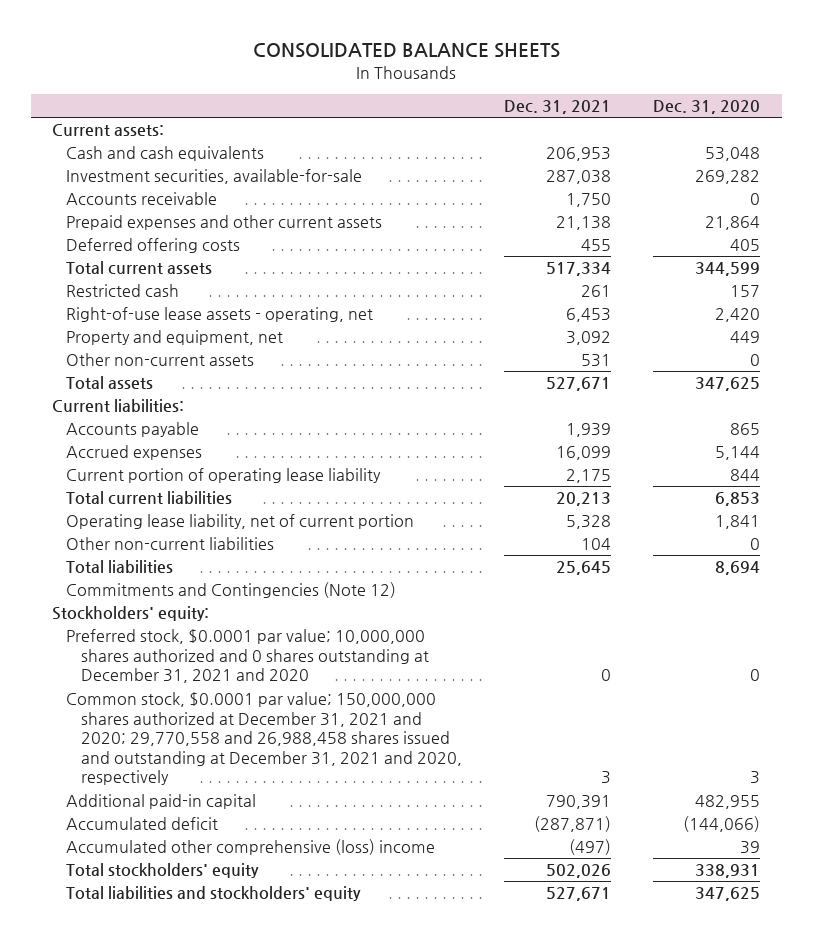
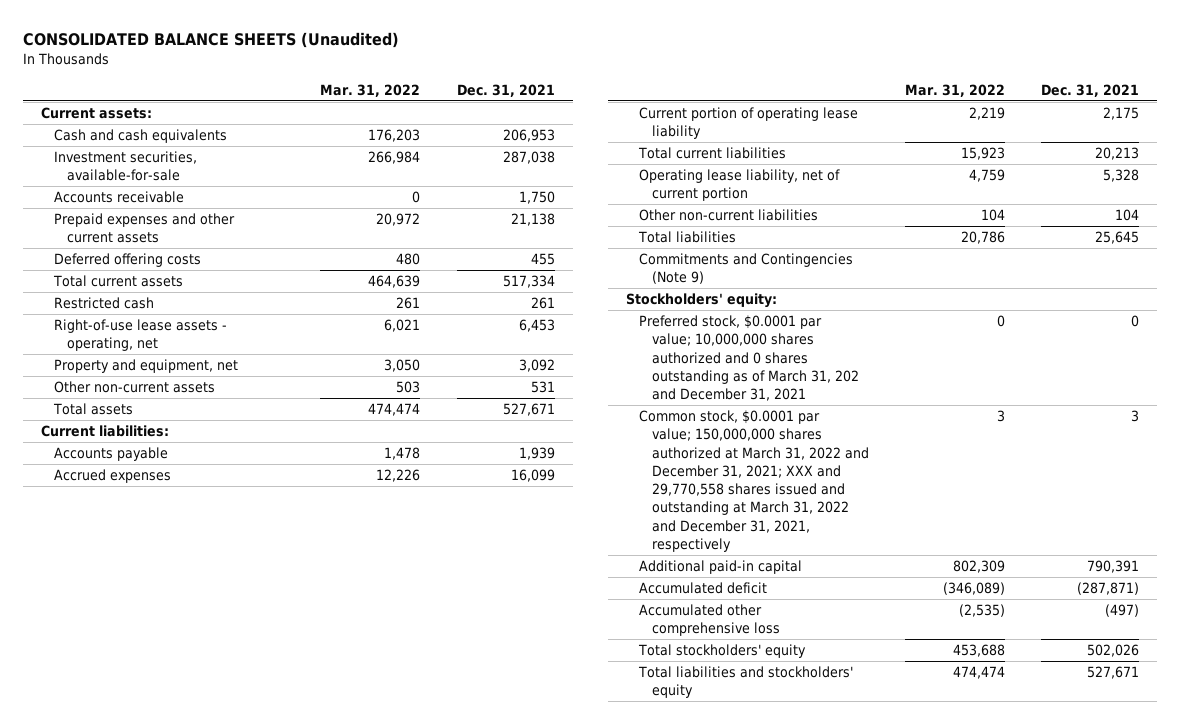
- CONSOLIDATED BALANCE SHEETS
+ CONSOLIDATED BALANCE SHEETS (Unaudited)
- | Dec. 31, 2021 | Dec. 31, 2020
+ | Mar. 31, 2022 | Dec. 31, 2021
- Commitments and Contingencies (Note 12)
+ Commitments and Contingencies (Note 9)
- Preferred stock, $0.0001 par value; 10,000,000 shares authorized and 0 shares outstanding at December 31, 2021 and 2020 | 0 | 0
- Common stock, $0.0001 par value; 150,000,000 shares authorized at December 31, 2021 and 2020; 29,770,558 and 26,988,458 shares issued and outstanding at December 31, 2021 and 2020, respectively | 3 | 3
+ Preferred stock, $0.0001 par value; 10,000,000 shares authorized and 0 shares outstanding as of March 31, 202 and December 31, 2021 | 0 | 0
+ Common stock, $0.0001 par value; 150,000,000 shares authorized at March 31, 2022 and December 31, 2021; XXX and 29,770,558 shares issued and outstanding at March 31, 2022 and December 31, 2021, respectively | 3 | 3
- Accumulated other comprehensive (loss) income | (497) | 39
+ Accumulated other comprehensive loss | (2,535) | (497)

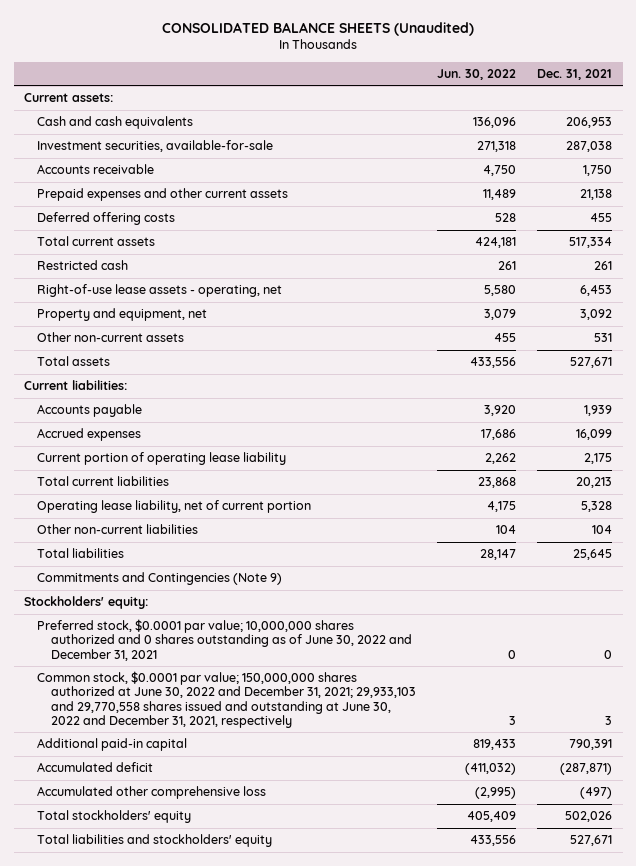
- | Mar. 31, 2022 | Dec. 31, 2021
+ | Jun. 30, 2022 | Dec. 31, 2021
- Preferred stock, $0.0001 par value; 10,000,000 shares authorized and 0 shares outstanding as of March 31, 202 and December 31, 2021 | 0 | 0
- Common stock, $0.0001 par value; 150,000,000 shares authorized at March 31, 2022 and December 31, 2021; XXX and 29,770,558 shares issued and outstanding at March 31, 2022 and December 31, 2021, respectively | 3 | 3
+ Preferred stock, $0.0001 par value; 10,000,000 shares authorized and 0 shares outstanding as of June 30, 2022 and December 31, 2021 | 0 | 0
+ Common stock, $0.0001 par value; 150,000,000 shares authorized at June 30, 2022 and December 31, 2021; 29,933,103 and 29,770,558 shares issued and outstanding at June 30, 2022 and December 31, 2021, respectively | 3 | 3

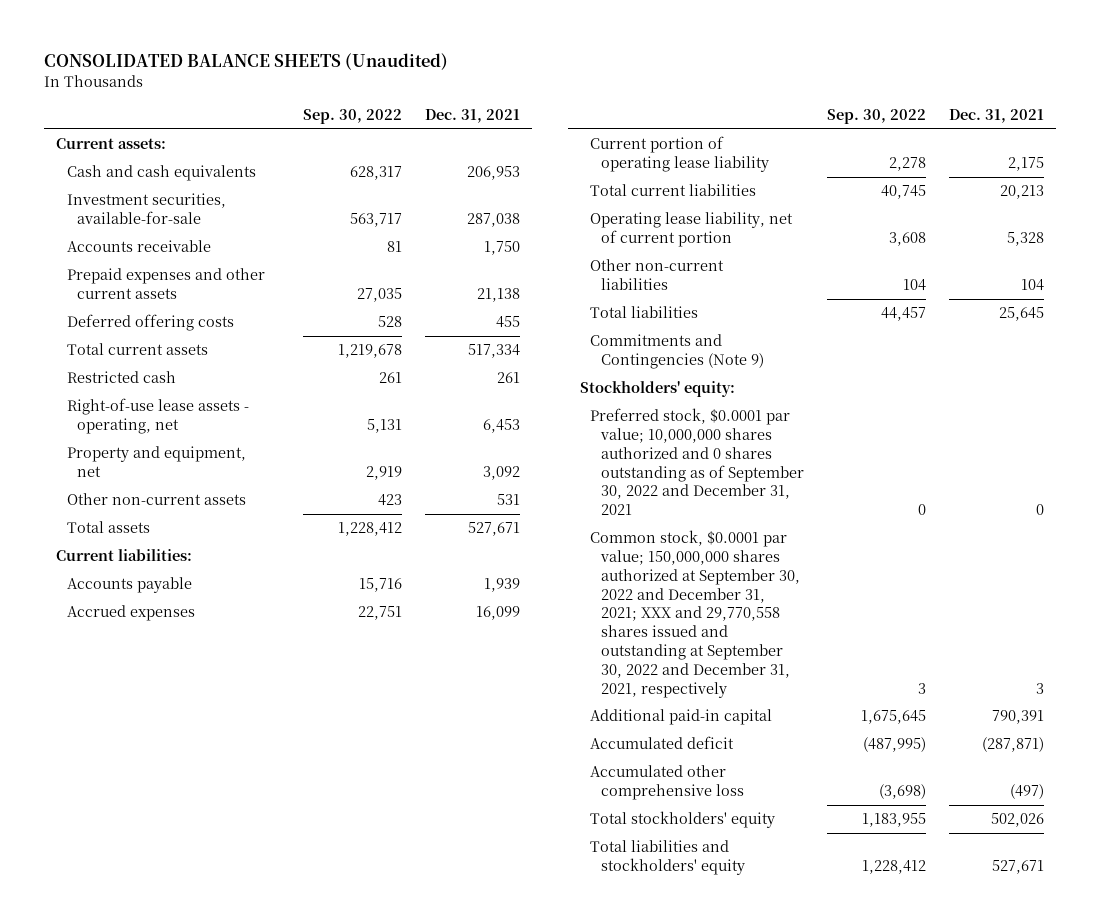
- | Jun. 30, 2022 | Dec. 31, 2021
+ | Sep. 30, 2022 | Dec. 31, 2021
- Preferred stock, $0.0001 par value; 10,000,000 shares authorized and 0 shares outstanding as of June 30, 2022 and December 31, 2021 | 0 | 0
- Common stock, $0.0001 par value; 150,000,000 shares authorized at June 30, 2022 and December 31, 2021; 29,933,103 and 29,770,558 shares issued and outstanding at June 30, 2022 and December 31, 2021, respectively | 3 | 3
+ Preferred stock, $0.0001 par value; 10,000,000 shares authorized and 0 shares outstanding as of September 30, 2022 and December 31, 2021 | 0 | 0
+ Common stock, $0.0001 par value; 150,000,000 shares authorized at September 30, 2022 and December 31, 2021; XXX and 29,770,558 shares issued and outstanding at September 30, 2022 and December 31, 2021, respectively | 3 | 3

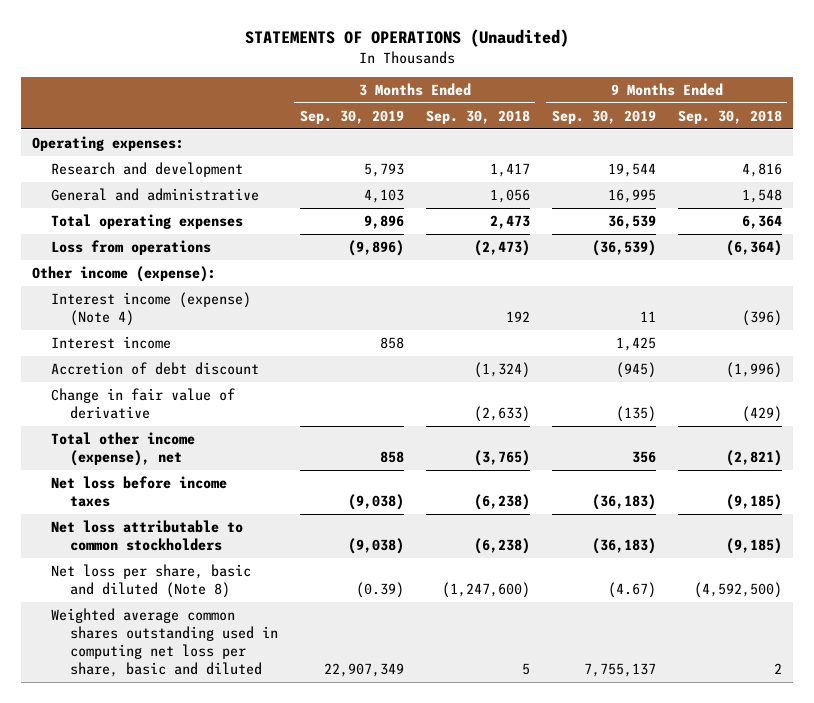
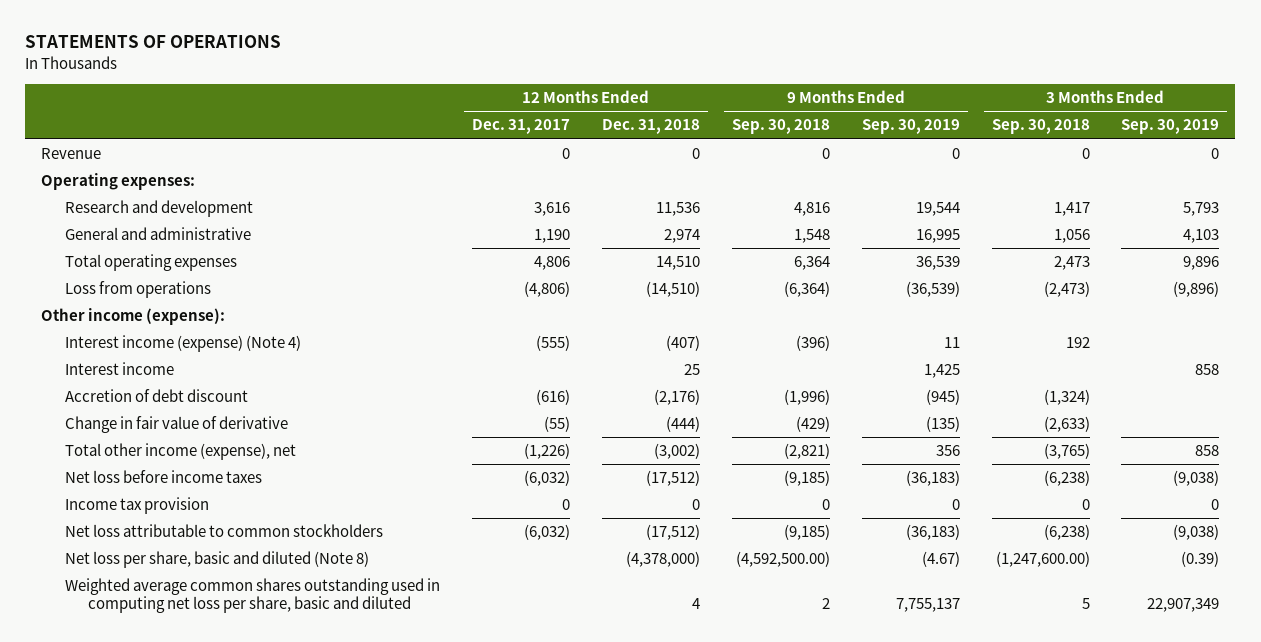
- STATEMENTS OF OPERATIONS (Unaudited)
+ STATEMENTS OF OPERATIONS
- | 3 Months Ended Sep. 30, 2019 | 3 Months Ended Sep. 30, 2018 | 9 Months Ended Sep. 30, 2019 | 9 Months Ended Sep. 30, 2018
+ | 12 Months Ended Dec. 31, 2017 | 12 Months Ended Dec. 31, 2018 | 9 Months Ended Sep. 30, 2018 | 9 Months Ended Sep. 30, 2019 | 3 Months Ended Sep. 30, 2018 | 3 Months Ended Sep. 30, 2019
+ Revenue | 0 | 0 | 0 | 0 | 0 | 0
+ Income tax provision | 0 | 0 | 0 | 0 | 0 | 0
- Net loss per share, basic and diluted (Note 8) | (0.39) | (1,247,600) | (4.67) | (4,592,500)
+ Net loss per share, basic and diluted (Note 8) | | (4,378,000) | (4,592,500.00) | (4.67) | (1,247,600.00) | (0.39)

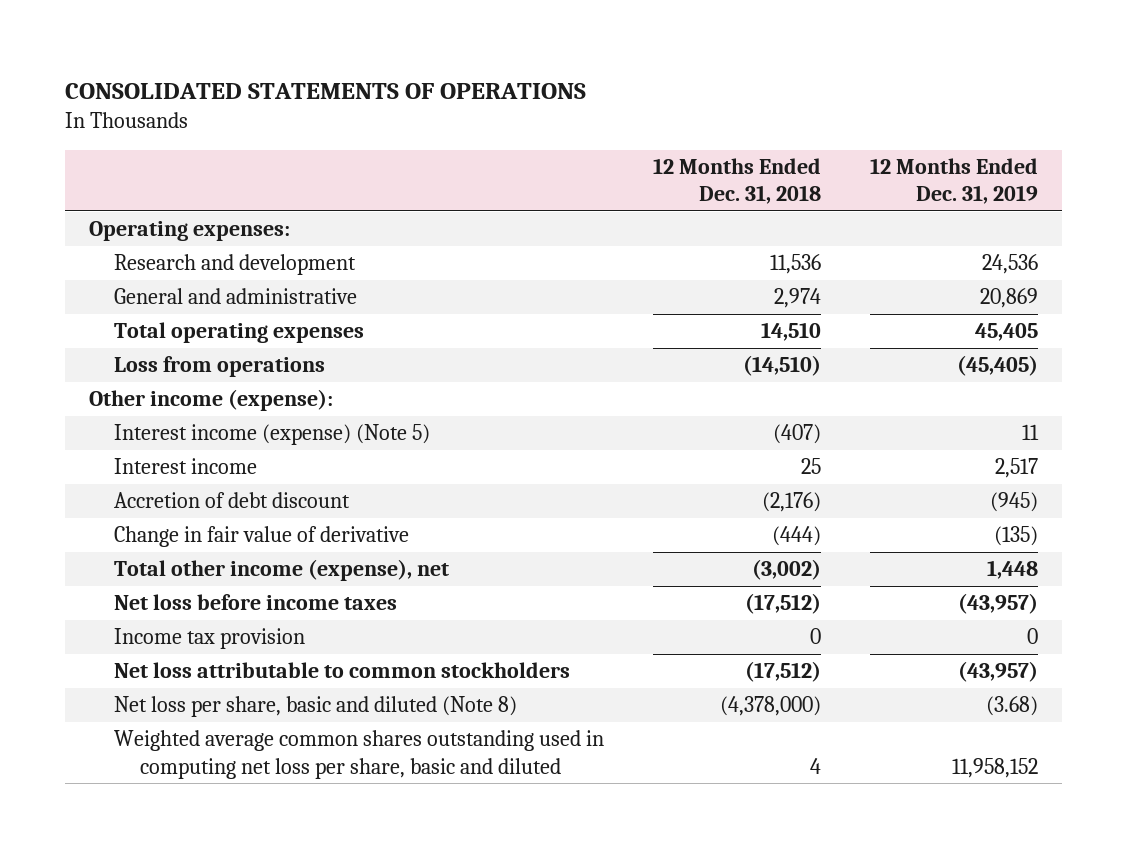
- STATEMENTS OF OPERATIONS
+ CONSOLIDATED STATEMENTS OF OPERATIONS
- | 12 Months Ended Dec. 31, 2017 | 12 Months Ended Dec. 31, 2018 | 9 Months Ended Sep. 30, 2018 | 9 Months Ended Sep. 30, 2019 | 3 Months Ended Sep. 30, 2018 | 3 Months Ended Sep. 30, 2019
+ | 12 Months Ended Dec. 31, 2018 | 12 Months Ended Dec. 31, 2019
- Revenue | 0 | 0 | 0 | 0 | 0 | 0
- Interest income (expense) (Note 4) | (555) | (407) | (396) | 11 | 192 |
+ Interest income (expense) (Note 5) | (407) | 11

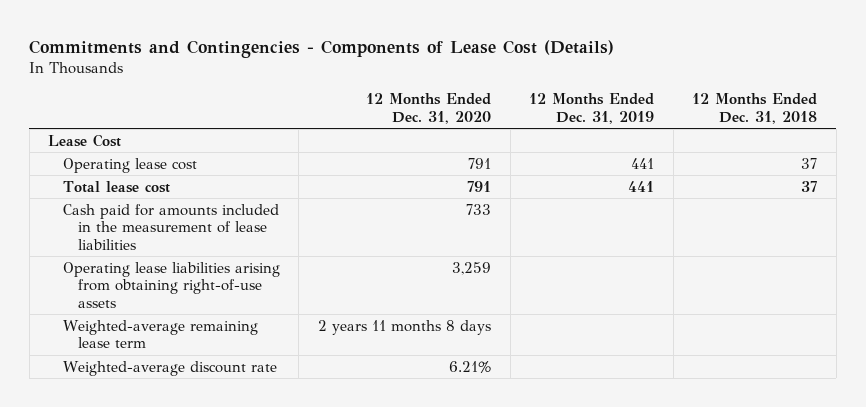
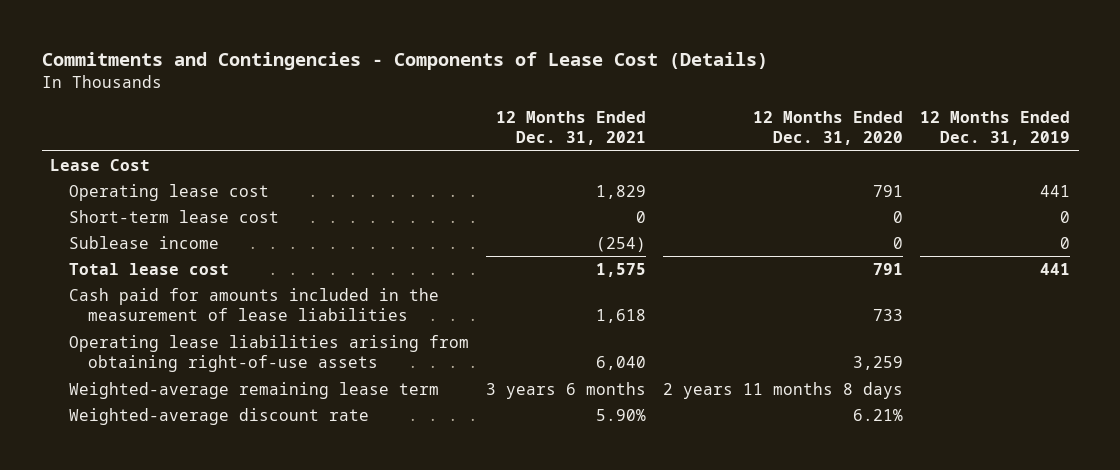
- | 12 Months Ended Dec. 31, 2020 | 12 Months Ended Dec. 31, 2019 | 12 Months Ended Dec. 31, 2018
+ | 12 Months Ended Dec. 31, 2021 | 12 Months Ended Dec. 31, 2020 | 12 Months Ended Dec. 31, 2019
+ Short-term lease cost | 0 | 0 | 0
+ Sublease income | (254) | 0 | 0

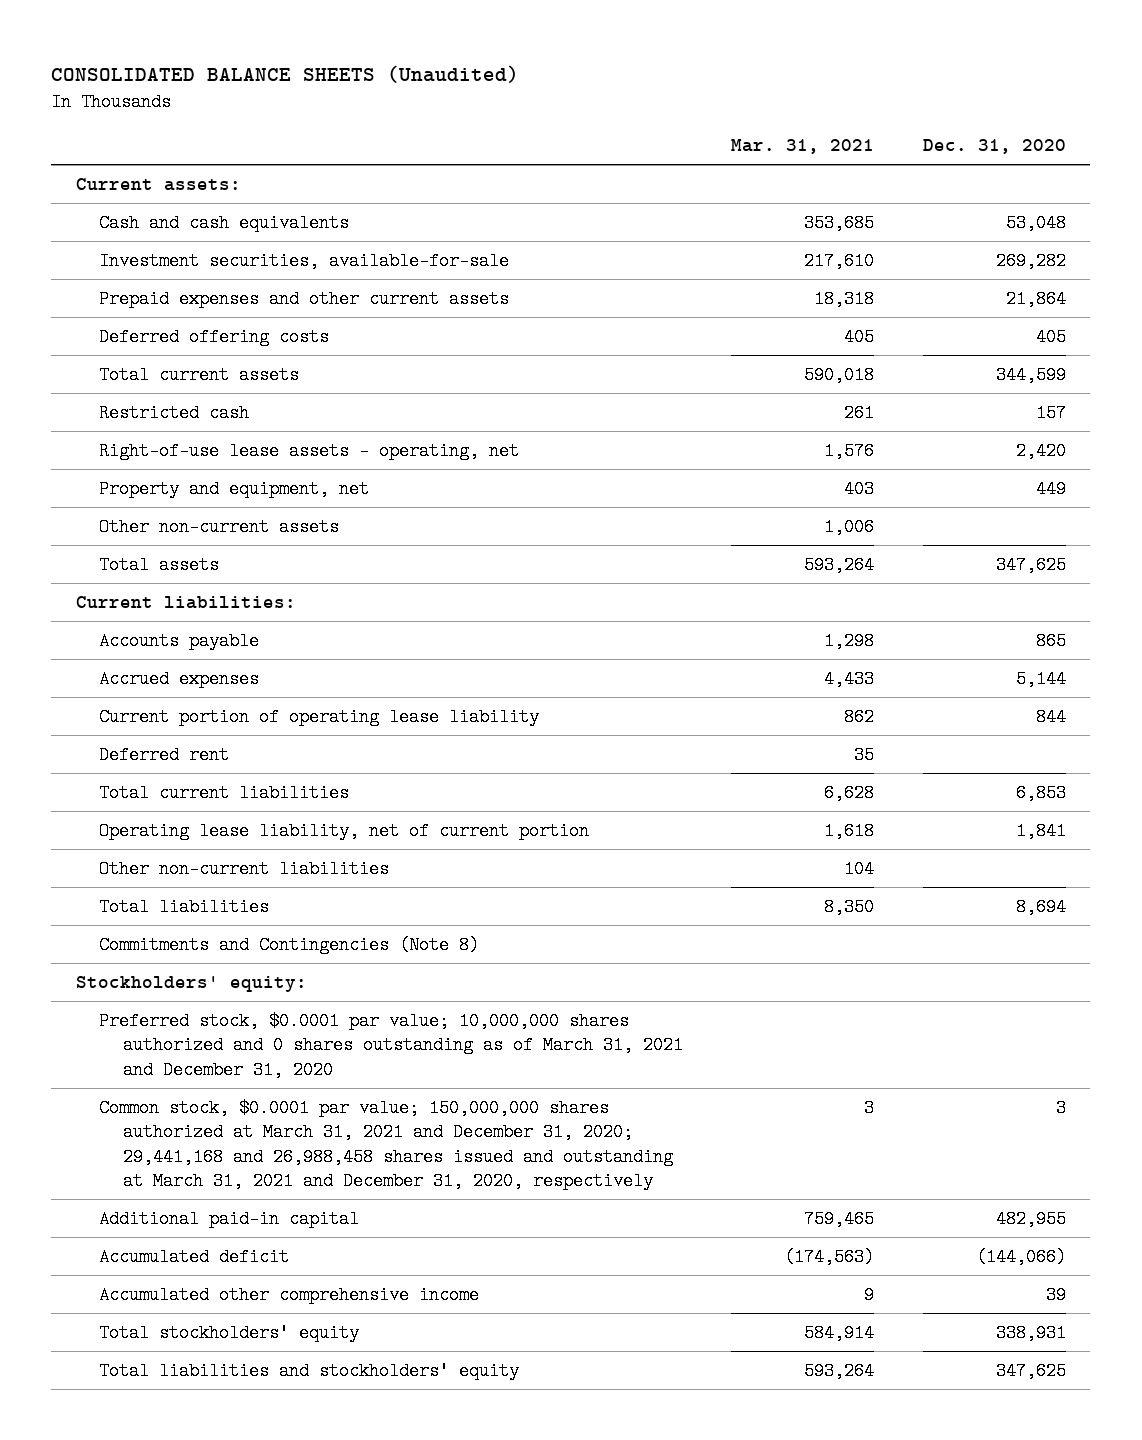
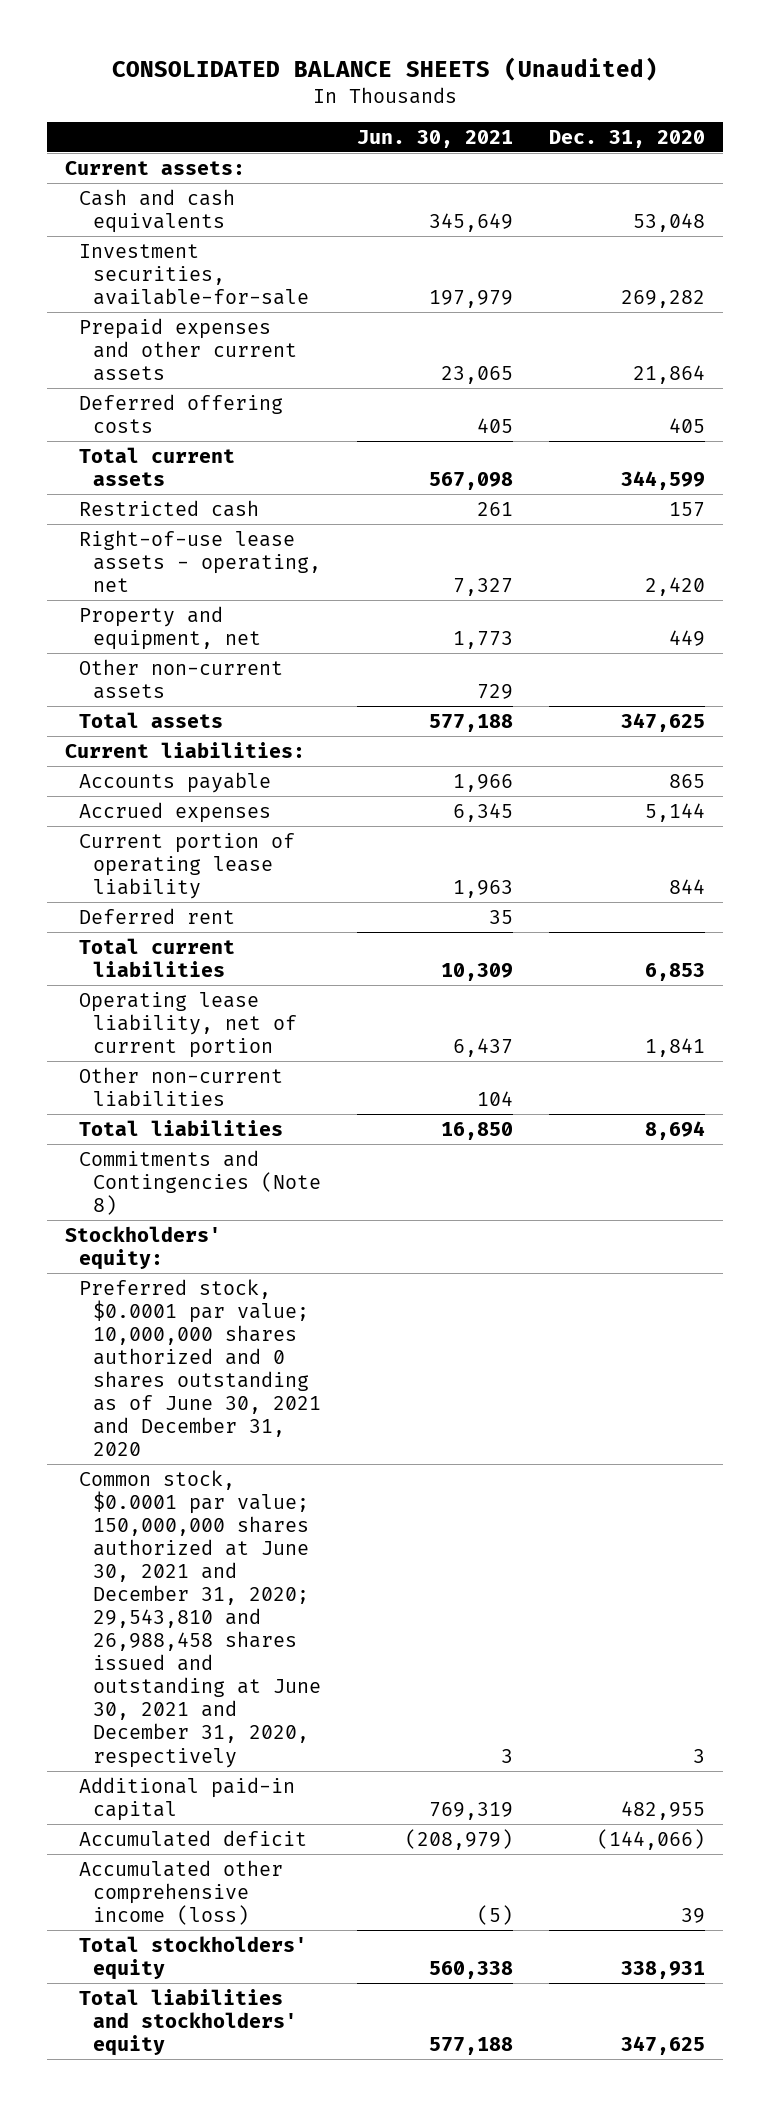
- | Mar. 31, 2021 | Dec. 31, 2020
+ | Jun. 30, 2021 | Dec. 31, 2020
- Preferred stock, $0.0001 par value; 10,000,000 shares authorized and 0 shares outstanding as of March 31, 2021 and December 31, 2020
- Common stock, $0.0001 par value; 150,000,000 shares authorized at March 31, 2021 and December 31, 2020; 29,441,168 and 26,988,458 shares issued and outstanding at March 31, 2021 and December 31, 2020, respectively | 3 | 3
+ Preferred stock, $0.0001 par value; 10,000,000 shares authorized and 0 shares outstanding as of June 30, 2021 and December 31, 2020
+ Common stock, $0.0001 par value; 150,000,000 shares authorized at June 30, 2021 and December 31, 2020; 29,543,810 and 26,988,458 shares issued and outstanding at June 30, 2021 and December 31, 2020, respectively | 3 | 3
- Accumulated other comprehensive income | 9 | 39
+ Accumulated other comprehensive income (loss) | (5) | 39

